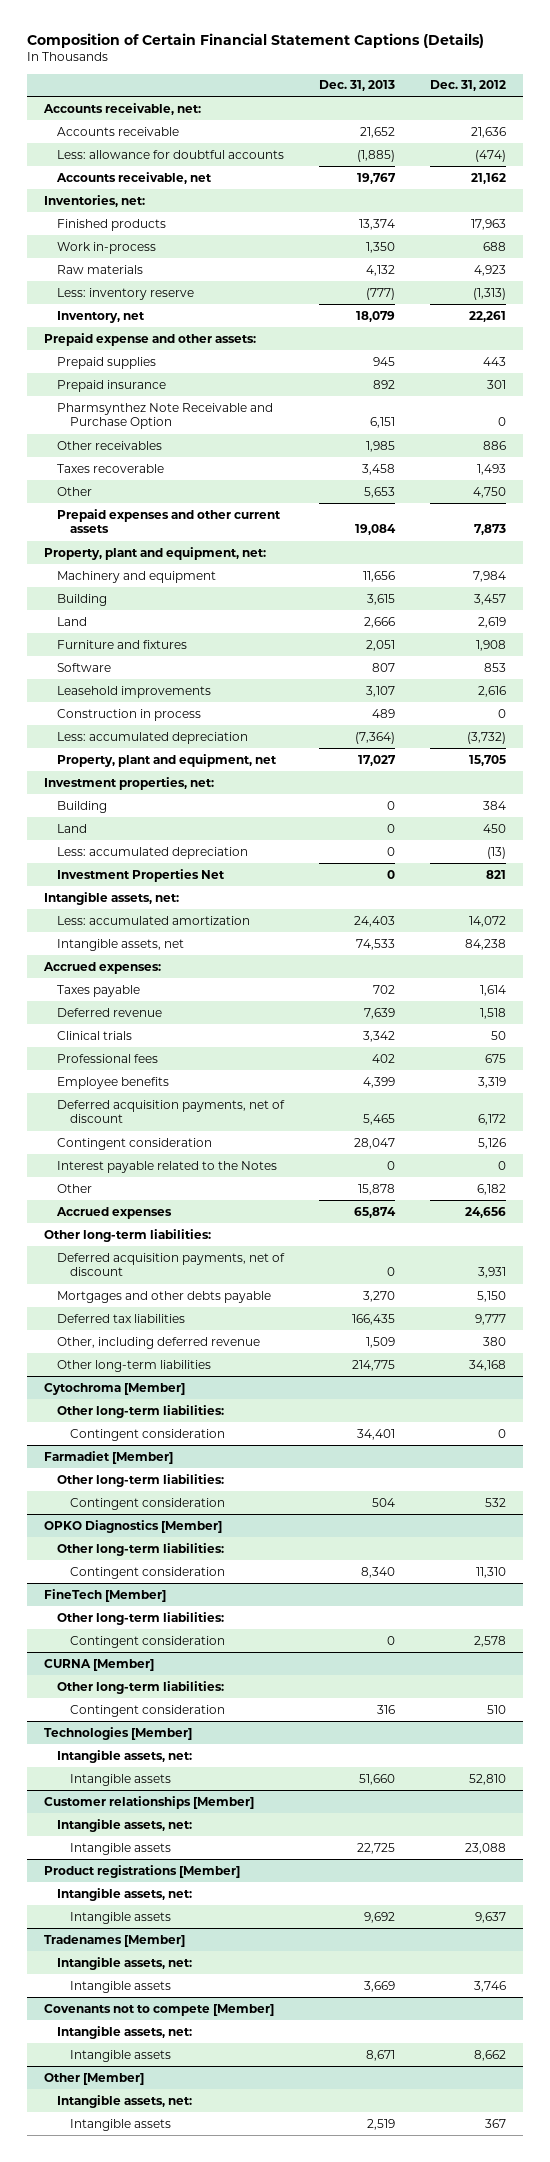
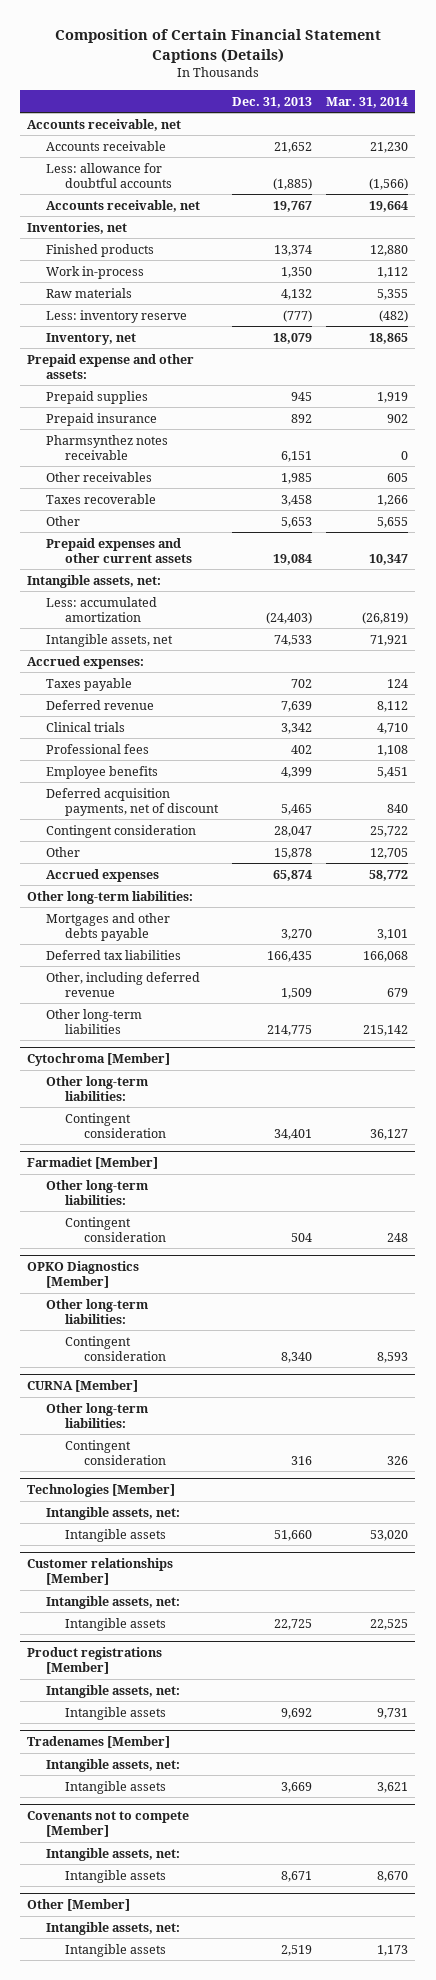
- | Dec. 31, 2013 | Dec. 31, 2012
+ | Dec. 31, 2013 | Mar. 31, 2014
- Accounts receivable, net:
+ Accounts receivable, net
- Inventories, net:
+ Inventories, net
- Pharmsynthez Note Receivable and Purchase Option | 6,151 | 0
+ Pharmsynthez notes receivable | 6,151 | 0
- Property, plant and equipment, net:
- Machinery and equipment | 11,656 | 7,984
- Building | 3,615 | 3,457
- Land | 2,666 | 2,619
- Furniture and fixtures | 2,051 | 1,908
- Software | 807 | 853
- Leasehold improvements | 3,107 | 2,616
- Construction in process | 489 | 0
- Less: accumulated depreciation | (7,364) | (3,732)
- Property, plant and equipment, net | 17,027 | 15,705
- Investment properties, net:
- Building | 0 | 384
- Land | 0 | 450
- Less: accumulated depreciation | 0 | (13)
- Investment Properties Net | 0 | 821
- Less: accumulated amortization | 24,403 | 14,072
+ Less: accumulated amortization | (24,403) | (26,819)
- Interest payable related to the Notes | 0 | 0
- Deferred acquisition payments, net of discount | 0 | 3,931
- FineTech [Member]
- Other long-term liabilities:
- Contingent consideration | 0 | 2,578

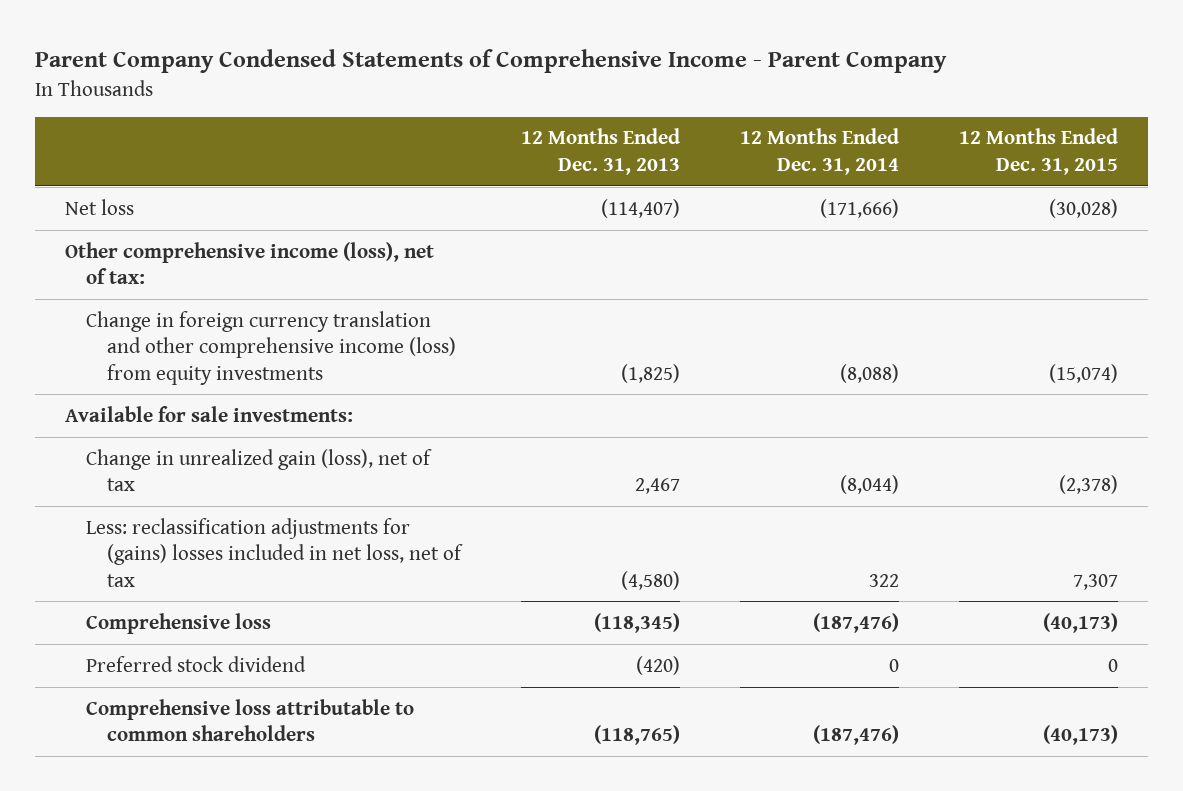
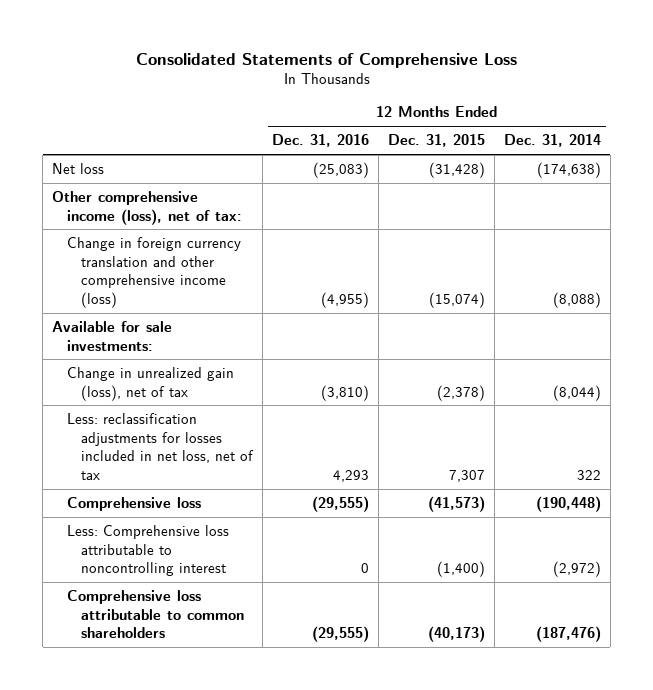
- Parent Company Condensed Statements of Comprehensive Income - Parent Company
+ Consolidated Statements of Comprehensive Loss
- | 12 Months Ended Dec. 31, 2013 | 12 Months Ended Dec. 31, 2014 | 12 Months Ended Dec. 31, 2015
+ | 12 Months Ended Dec. 31, 2016 | 12 Months Ended Dec. 31, 2015 | 12 Months Ended Dec. 31, 2014
- Net loss | (114,407) | (171,666) | (30,028)
+ Net loss | (25,083) | (31,428) | (174,638)
- Change in foreign currency translation and other comprehensive income (loss) from equity investments | (1,825) | (8,088) | (15,074)
+ Change in foreign currency translation and other comprehensive income (loss) | (4,955) | (15,074) | (8,088)
- Less: reclassification adjustments for (gains) losses included in net loss, net of tax | (4,580) | 322 | 7,307
- Comprehensive loss | (118,345) | (187,476) | (40,173)
- Preferred stock dividend | (420) | 0 | 0
+ Less: reclassification adjustments for losses included in net loss, net of tax | 4,293 | 7,307 | 322
+ Comprehensive loss | (29,555) | (41,573) | (190,448)
+ Less: Comprehensive loss attributable to noncontrolling interest | 0 | (1,400) | (2,972)

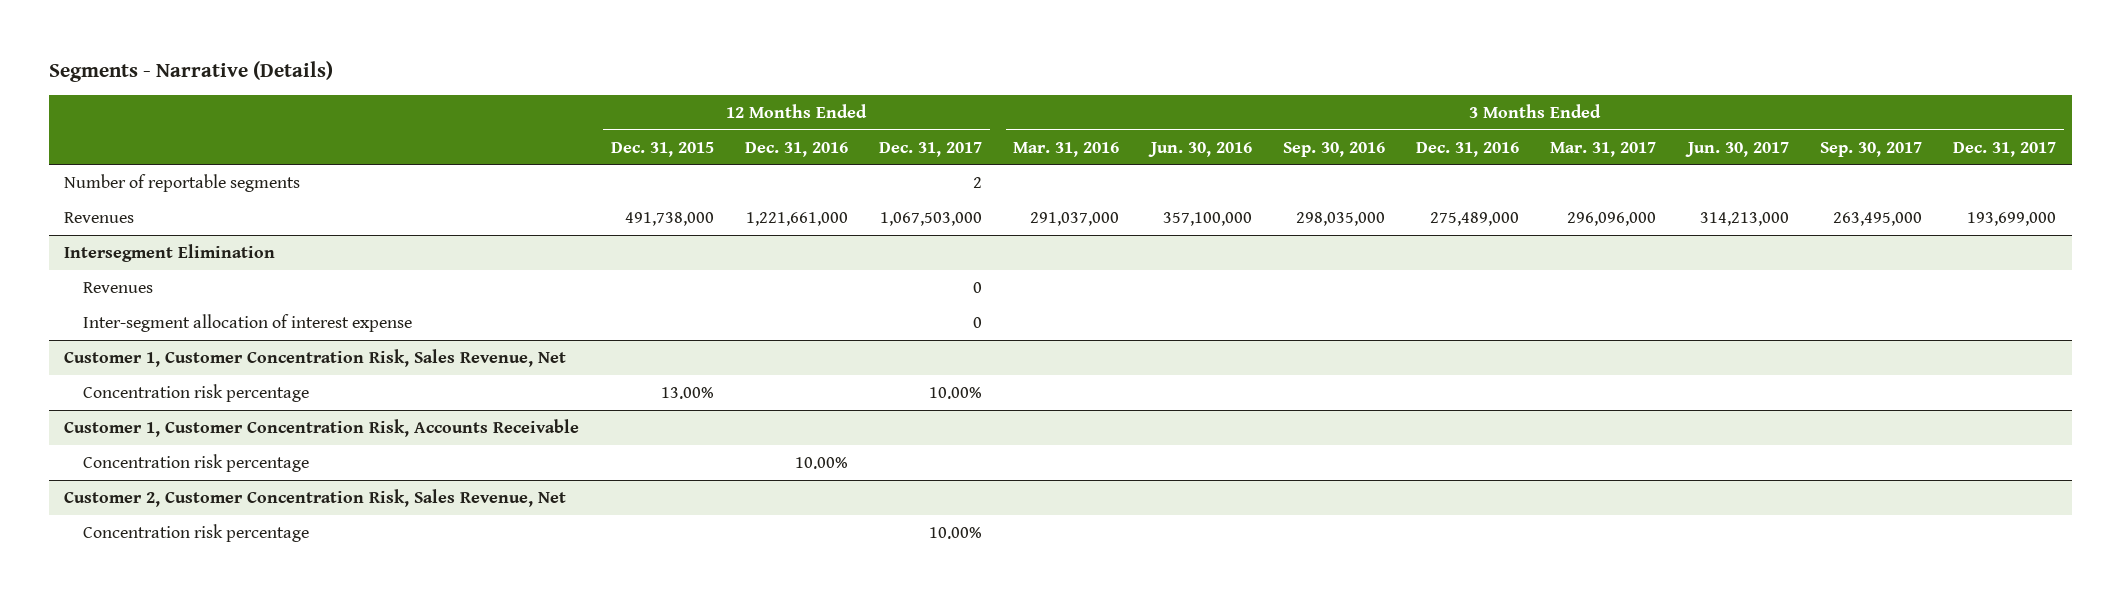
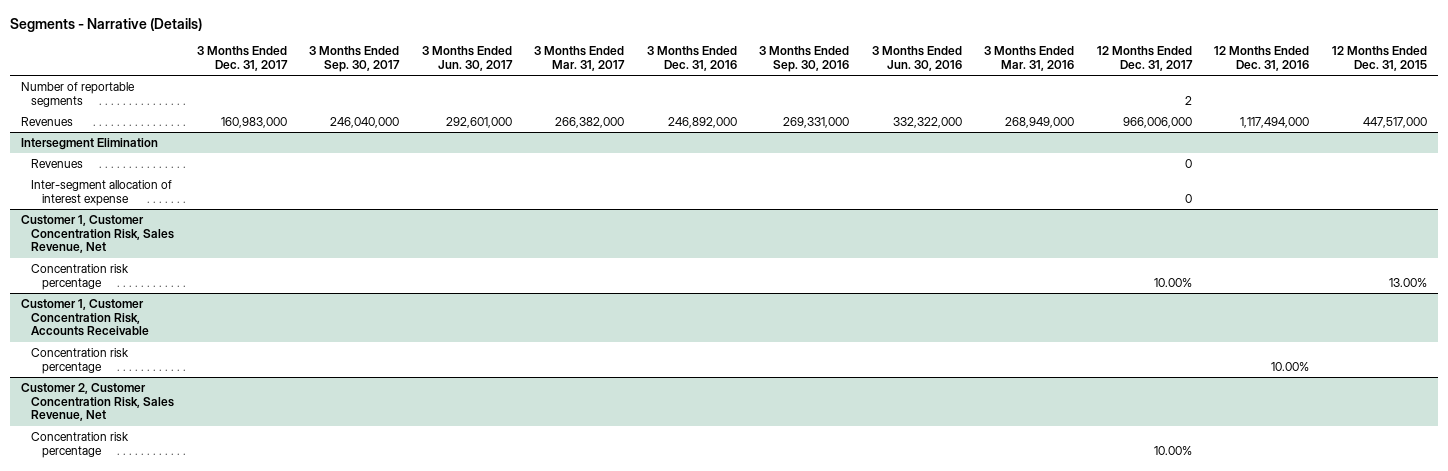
- | 12 Months Ended Dec. 31, 2015 | 12 Months Ended Dec. 31, 2016 | 12 Months Ended Dec. 31, 2017 | 3 Months Ended Mar. 31, 2016 | 3 Months Ended Jun. 30, 2016 | 3 Months Ended Sep. 30, 2016 | 3 Months Ended Dec. 31, 2016 | 3 Months Ended Mar. 31, 2017 | 3 Months Ended Jun. 30, 2017 | 3 Months Ended Sep. 30, 2017 | 3 Months Ended Dec. 31, 2017
+ | 3 Months Ended Dec. 31, 2017 | 3 Months Ended Sep. 30, 2017 | 3 Months Ended Jun. 30, 2017 | 3 Months Ended Mar. 31, 2017 | 3 Months Ended Dec. 31, 2016 | 3 Months Ended Sep. 30, 2016 | 3 Months Ended Jun. 30, 2016 | 3 Months Ended Mar. 31, 2016 | 12 Months Ended Dec. 31, 2017 | 12 Months Ended Dec. 31, 2016 | 12 Months Ended Dec. 31, 2015
- Revenues | 491,738,000 | 1,221,661,000 | 1,067,503,000 | 291,037,000 | 357,100,000 | 298,035,000 | 275,489,000 | 296,096,000 | 314,213,000 | 263,495,000 | 193,699,000
+ Revenues | 160,983,000 | 246,040,000 | 292,601,000 | 266,382,000 | 246,892,000 | 269,331,000 | 332,322,000 | 268,949,000 | 966,006,000 | 1,117,494,000 | 447,517,000

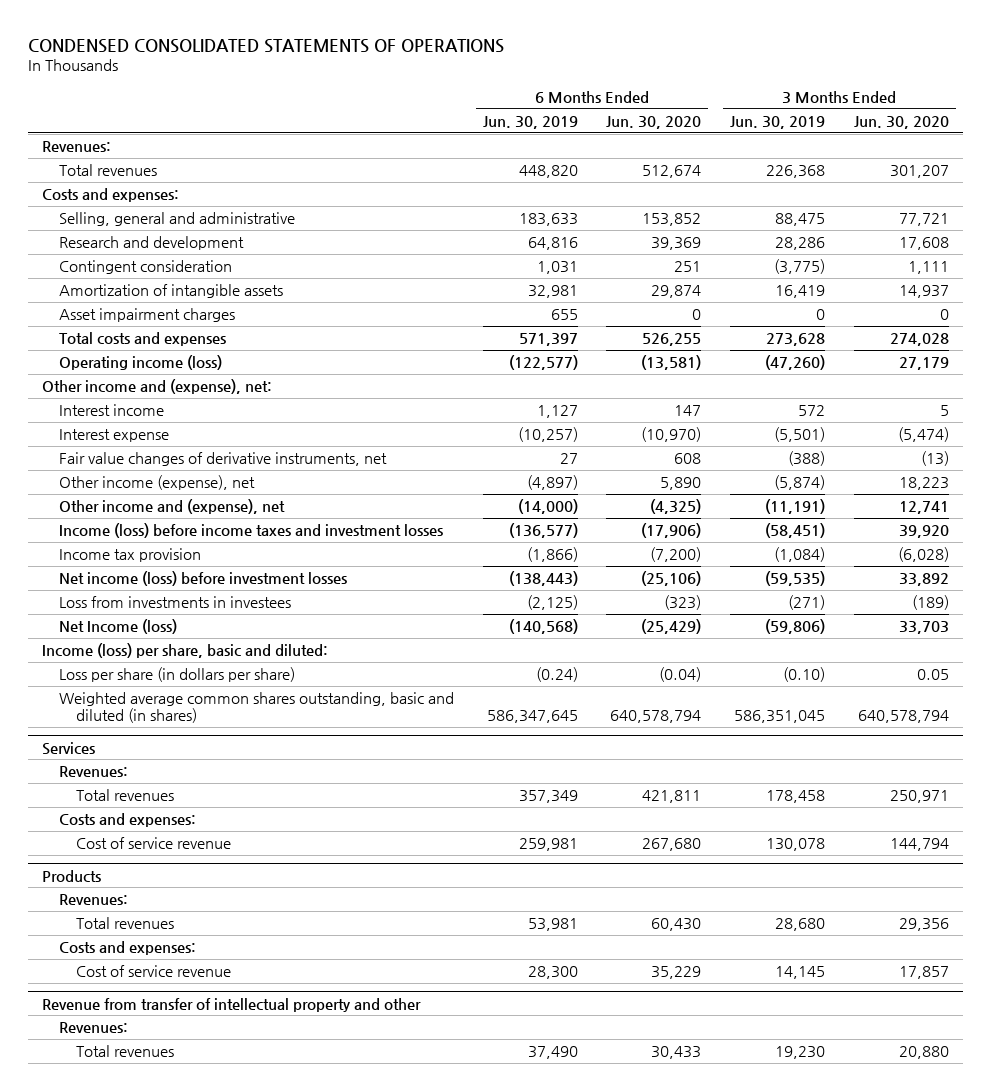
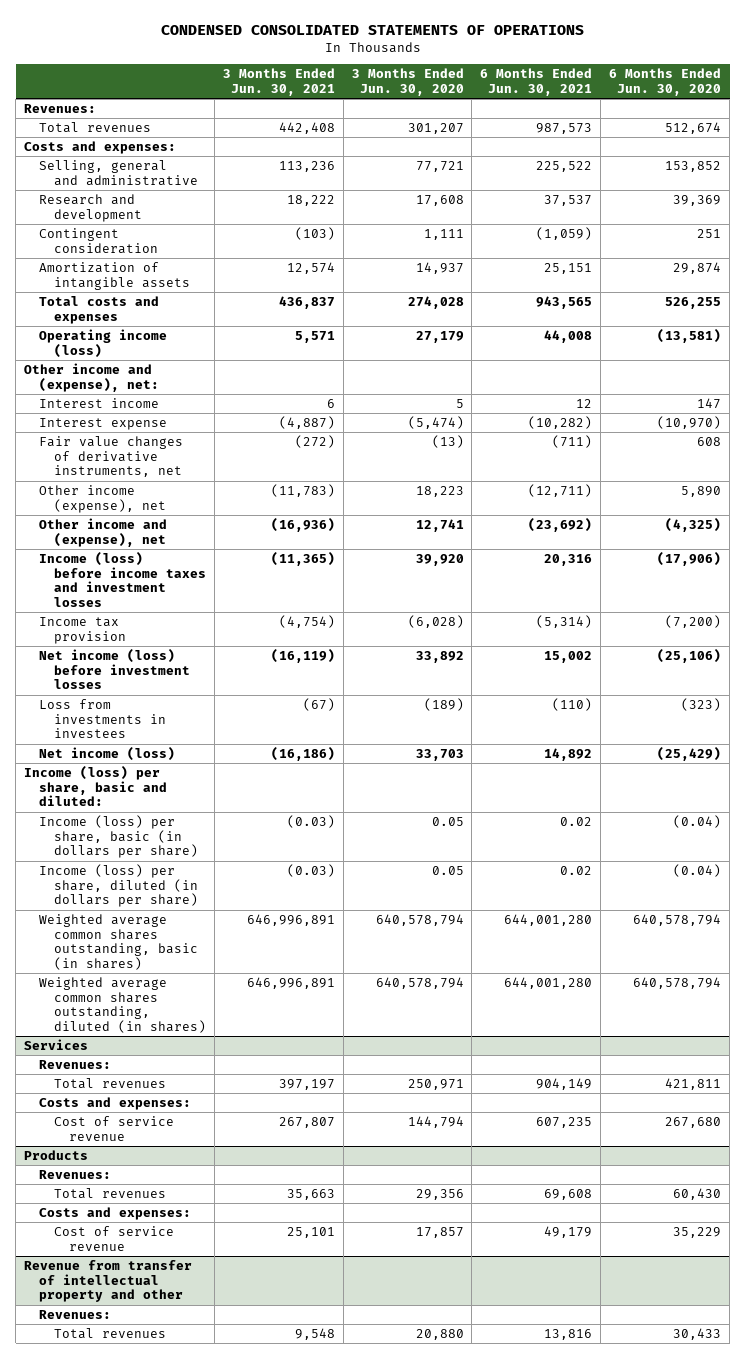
- | 6 Months Ended Jun. 30, 2019 | 6 Months Ended Jun. 30, 2020 | 3 Months Ended Jun. 30, 2019 | 3 Months Ended Jun. 30, 2020
+ | 3 Months Ended Jun. 30, 2021 | 3 Months Ended Jun. 30, 2020 | 6 Months Ended Jun. 30, 2021 | 6 Months Ended Jun. 30, 2020
- Asset impairment charges | 655 | 0 | 0 | 0
- Net Income (loss) | (140,568) | (25,429) | (59,806) | 33,703
+ Net income (loss) | (16,186) | 33,703 | 14,892 | (25,429)
- Loss per share (in dollars per share) | (0.24) | (0.04) | (0.10) | 0.05
- Weighted average common shares outstanding, basic and diluted (in shares) | 586,347,645 | 640,578,794 | 586,351,045 | 640,578,794
+ Income (loss) per share, basic (in dollars per share) | (0.03) | 0.05 | 0.02 | (0.04)
+ Income (loss) per share, diluted (in dollars per share) | (0.03) | 0.05 | 0.02 | (0.04)
+ Weighted average common shares outstanding, basic (in shares) | 646,996,891 | 640,578,794 | 644,001,280 | 640,578,794
+ Weighted average common shares outstanding, diluted (in shares) | 646,996,891 | 640,578,794 | 644,001,280 | 640,578,794

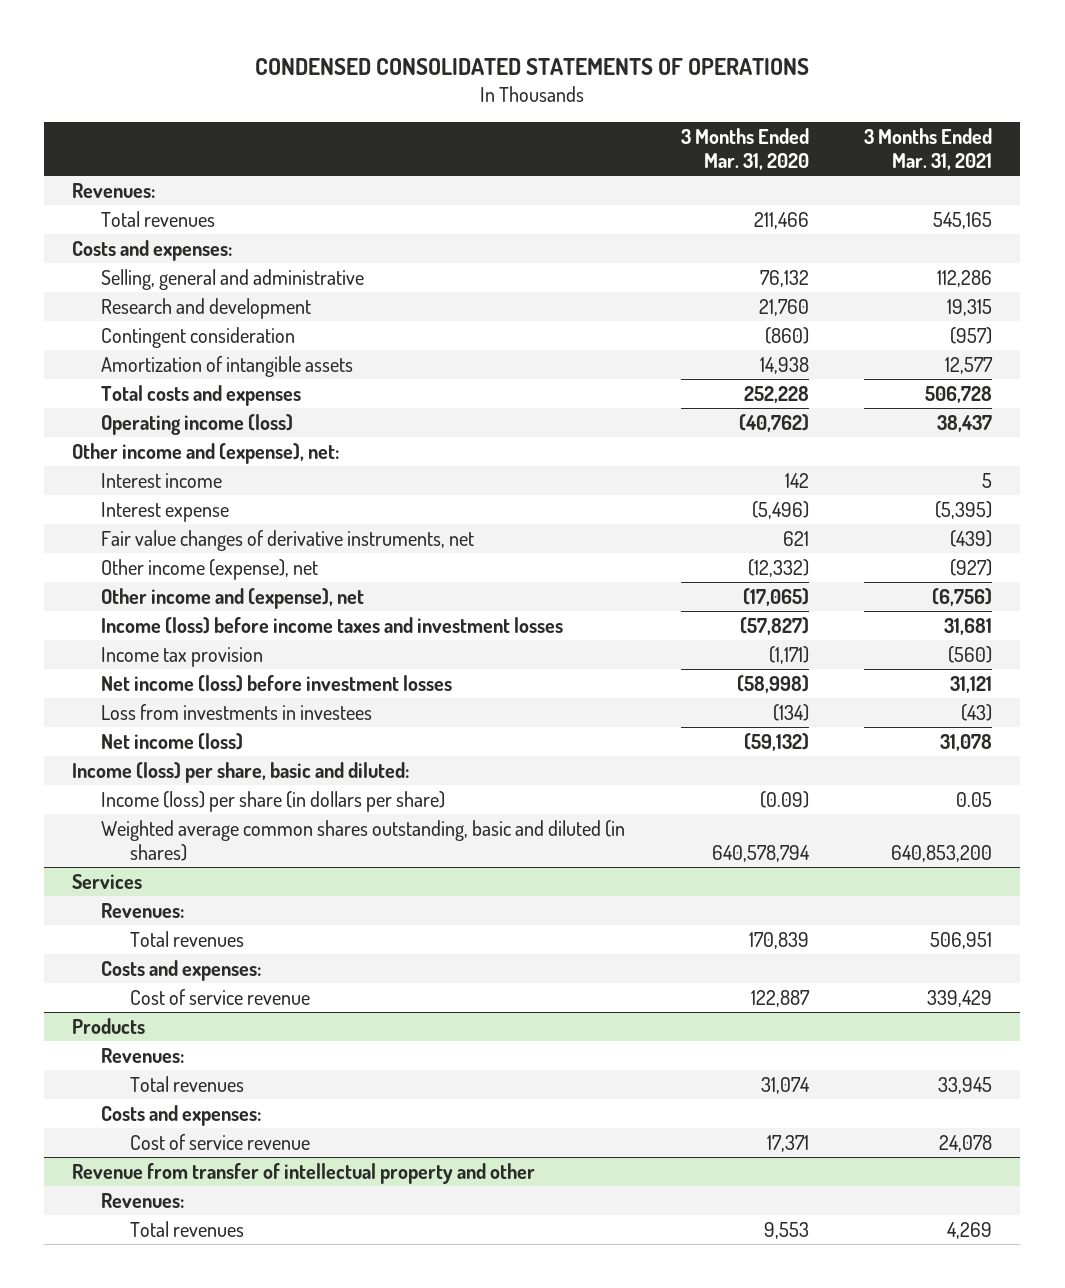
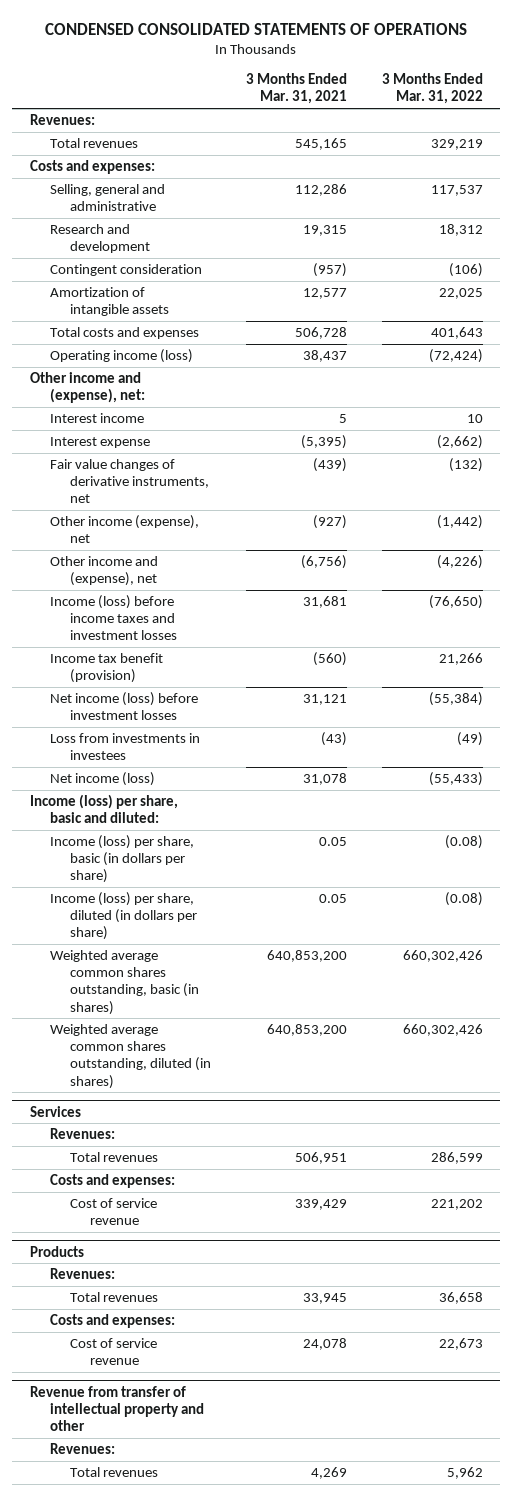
- | 3 Months Ended Mar. 31, 2020 | 3 Months Ended Mar. 31, 2021
+ | 3 Months Ended Mar. 31, 2021 | 3 Months Ended Mar. 31, 2022
- Income tax provision | (1,171) | (560)
+ Income tax benefit (provision) | (560) | 21,266
- Income (loss) per share (in dollars per share) | (0.09) | 0.05
- Weighted average common shares outstanding, basic and diluted (in shares) | 640,578,794 | 640,853,200
+ Income (loss) per share, basic (in dollars per share) | 0.05 | (0.08)
+ Income (loss) per share, diluted (in dollars per share) | 0.05 | (0.08)
+ Weighted average common shares outstanding, basic (in shares) | 640,853,200 | 660,302,426
+ Weighted average common shares outstanding, diluted (in shares) | 640,853,200 | 660,302,426

